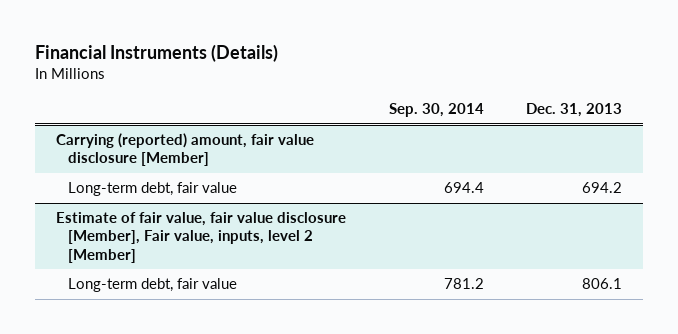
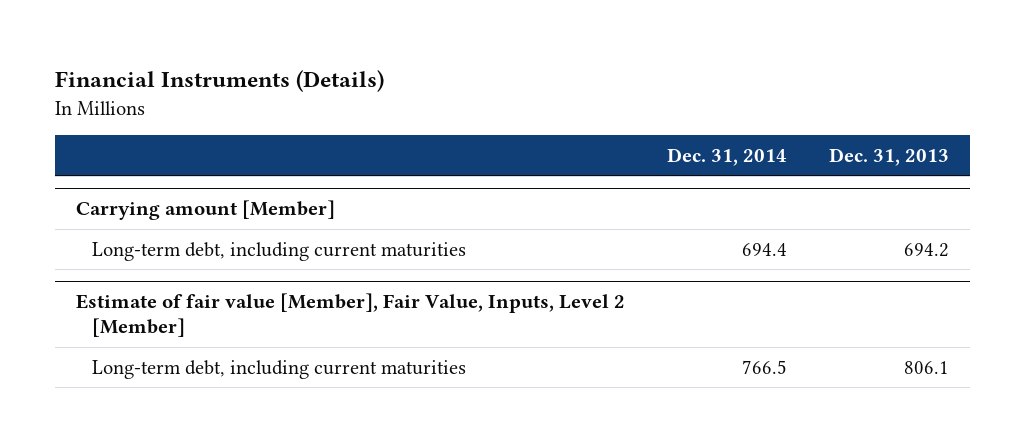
- | Sep. 30, 2014 | Dec. 31, 2013
+ | Dec. 31, 2014 | Dec. 31, 2013
- Carrying (reported) amount, fair value disclosure [Member]
- Long-term debt, fair value | 694.4 | 694.2
- Estimate of fair value, fair value disclosure [Member], Fair value, inputs, level 2 [Member]
- Long-term debt, fair value | 781.2 | 806.1
+ Carrying amount [Member]
+ Long-term debt, including current maturities | 694.4 | 694.2
+ Estimate of fair value [Member], Fair Value, Inputs, Level 2 [Member]
+ Long-term debt, including current maturities | 766.5 | 806.1

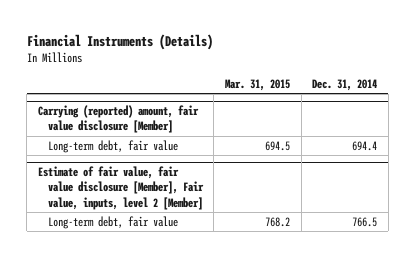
- | Dec. 31, 2014 | Dec. 31, 2013
+ | Mar. 31, 2015 | Dec. 31, 2014
- Carrying amount [Member]
- Long-term debt, including current maturities | 694.4 | 694.2
- Estimate of fair value [Member], Fair Value, Inputs, Level 2 [Member]
- Long-term debt, including current maturities | 766.5 | 806.1
+ Carrying (reported) amount, fair value disclosure [Member]
+ Long-term debt, fair value | 694.5 | 694.4
+ Estimate of fair value, fair value disclosure [Member], Fair value, inputs, level 2 [Member]
+ Long-term debt, fair value | 768.2 | 766.5

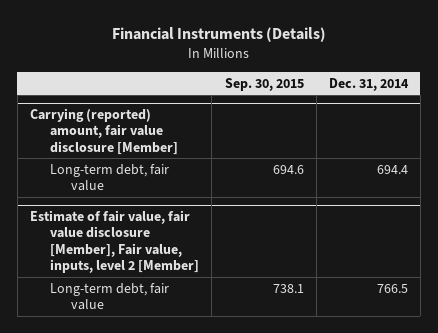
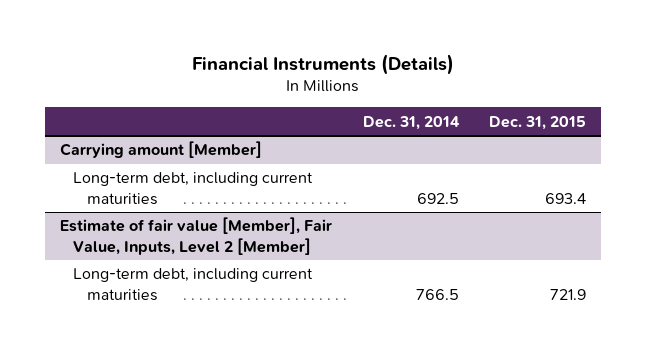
- | Sep. 30, 2015 | Dec. 31, 2014
+ | Dec. 31, 2014 | Dec. 31, 2015
- Carrying (reported) amount, fair value disclosure [Member]
- Long-term debt, fair value | 694.6 | 694.4
- Estimate of fair value, fair value disclosure [Member], Fair value, inputs, level 2 [Member]
- Long-term debt, fair value | 738.1 | 766.5
+ Carrying amount [Member]
+ Long-term debt, including current maturities | 692.5 | 693.4
+ Estimate of fair value [Member], Fair Value, Inputs, Level 2 [Member]
+ Long-term debt, including current maturities | 766.5 | 721.9

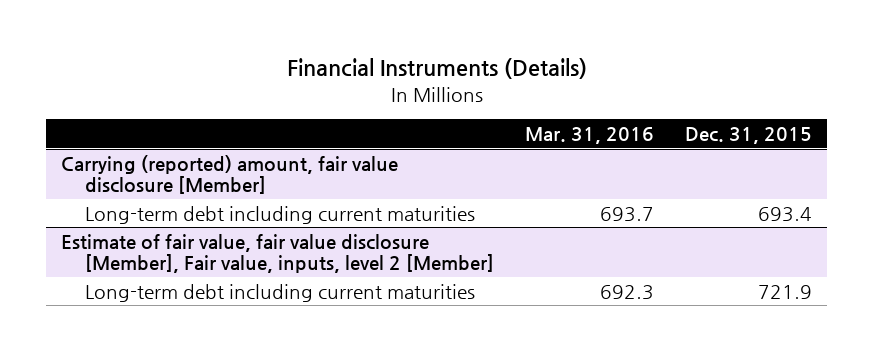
- | Dec. 31, 2014 | Dec. 31, 2015
+ | Mar. 31, 2016 | Dec. 31, 2015
- Carrying amount [Member]
- Long-term debt, including current maturities | 692.5 | 693.4
- Estimate of fair value [Member], Fair Value, Inputs, Level 2 [Member]
- Long-term debt, including current maturities | 766.5 | 721.9
+ Carrying (reported) amount, fair value disclosure [Member]
+ Long-term debt including current maturities | 693.7 | 693.4
+ Estimate of fair value, fair value disclosure [Member], Fair value, inputs, level 2 [Member]
+ Long-term debt including current maturities | 692.3 | 721.9

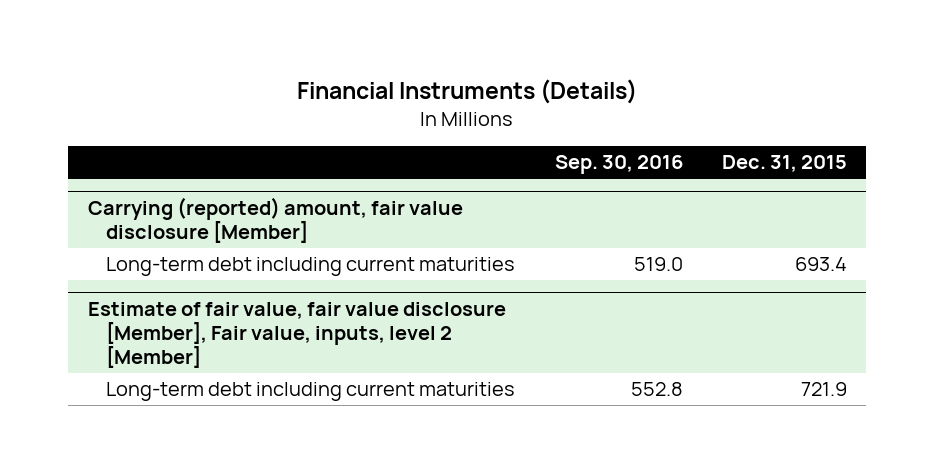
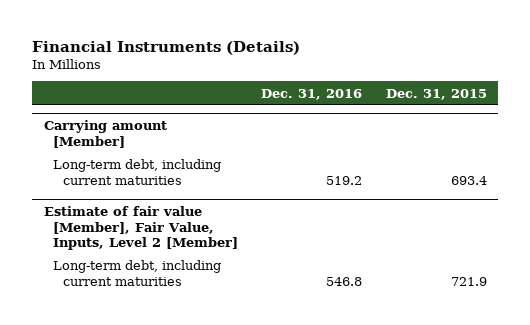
- | Sep. 30, 2016 | Dec. 31, 2015
+ | Dec. 31, 2016 | Dec. 31, 2015
- Carrying (reported) amount, fair value disclosure [Member]
- Long-term debt including current maturities | 519.0 | 693.4
- Estimate of fair value, fair value disclosure [Member], Fair value, inputs, level 2 [Member]
- Long-term debt including current maturities | 552.8 | 721.9
+ Carrying amount [Member]
+ Long-term debt, including current maturities | 519.2 | 693.4
+ Estimate of fair value [Member], Fair Value, Inputs, Level 2 [Member]
+ Long-term debt, including current maturities | 546.8 | 721.9

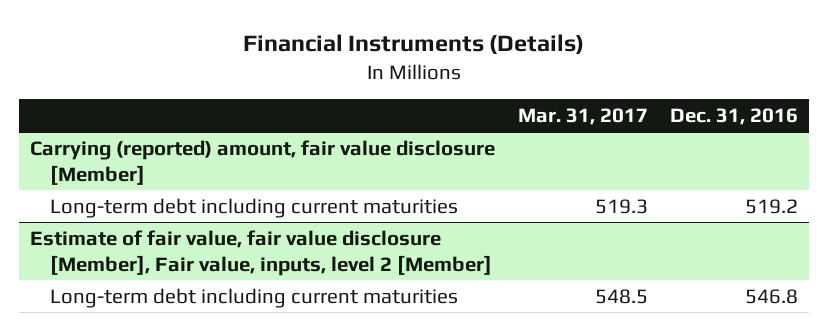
- | Dec. 31, 2016 | Dec. 31, 2015
+ | Mar. 31, 2017 | Dec. 31, 2016
- Carrying amount [Member]
- Long-term debt, including current maturities | 519.2 | 693.4
- Estimate of fair value [Member], Fair Value, Inputs, Level 2 [Member]
- Long-term debt, including current maturities | 546.8 | 721.9
+ Carrying (reported) amount, fair value disclosure [Member]
+ Long-term debt including current maturities | 519.3 | 519.2
+ Estimate of fair value, fair value disclosure [Member], Fair value, inputs, level 2 [Member]
+ Long-term debt including current maturities | 548.5 | 546.8

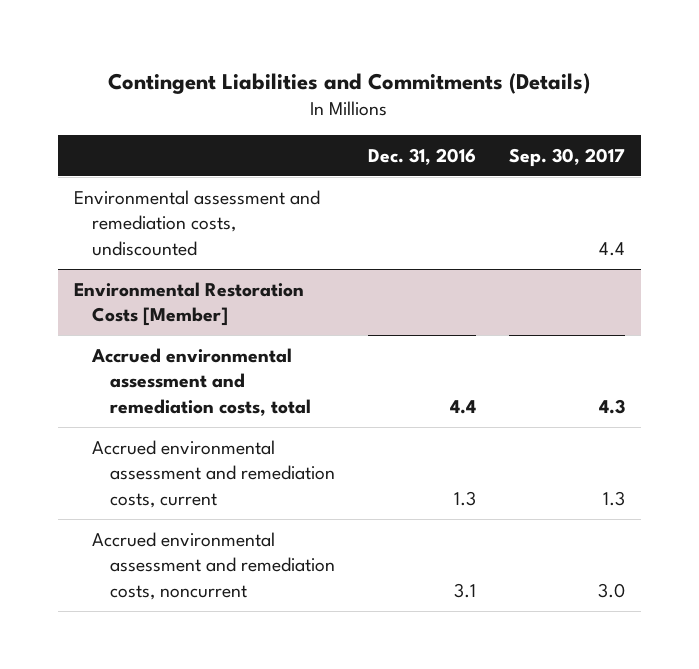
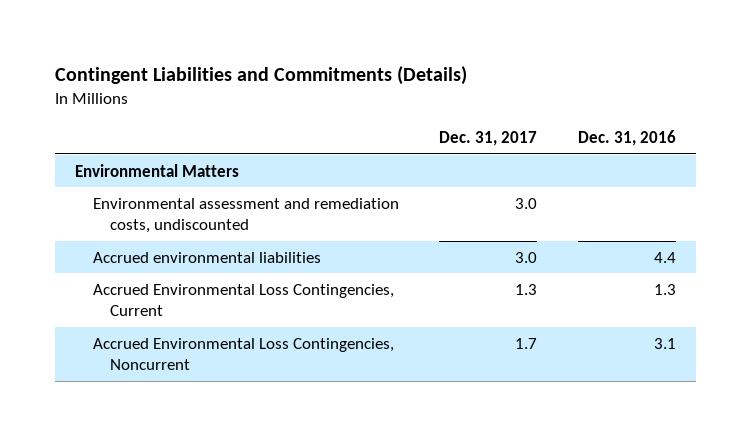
- | Dec. 31, 2016 | Sep. 30, 2017
+ | Dec. 31, 2017 | Dec. 31, 2016
+ Environmental Matters
- Environmental Restoration Costs [Member]
- Accrued environmental assessment and remediation costs, total | 4.4 | 4.3
- Accrued environmental assessment and remediation costs, current | 1.3 | 1.3
- Accrued environmental assessment and remediation costs, noncurrent | 3.1 | 3.0
+ Accrued environmental liabilities | 3.0 | 4.4
+ Accrued Environmental Loss Contingencies, Current | 1.3 | 1.3
+ Accrued Environmental Loss Contingencies, Noncurrent | 1.7 | 3.1

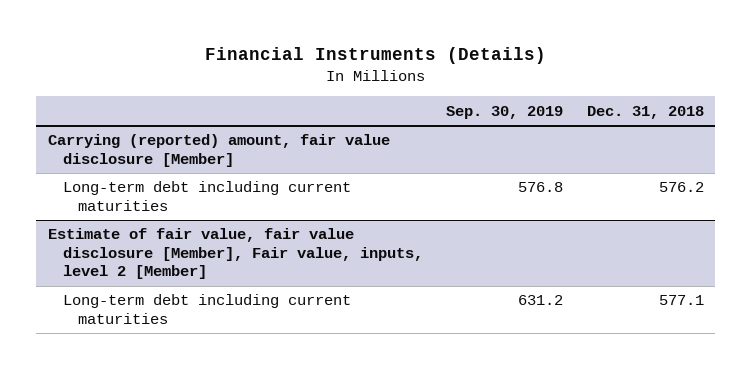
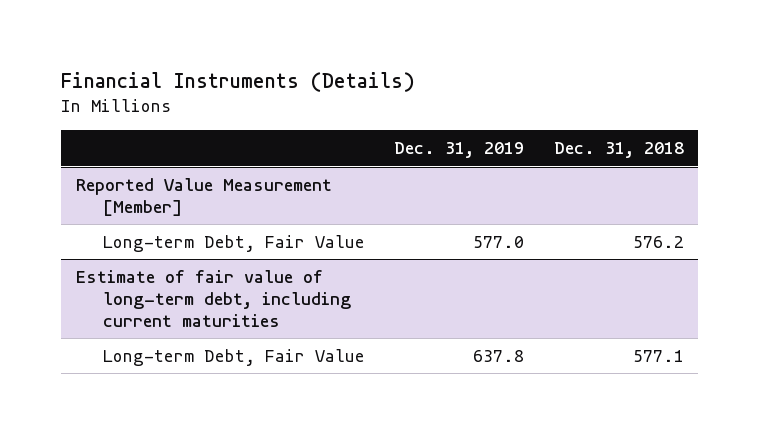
- | Sep. 30, 2019 | Dec. 31, 2018
+ | Dec. 31, 2019 | Dec. 31, 2018
- Carrying (reported) amount, fair value disclosure [Member]
- Long-term debt including current maturities | 576.8 | 576.2
- Estimate of fair value, fair value disclosure [Member], Fair value, inputs, level 2 [Member]
- Long-term debt including current maturities | 631.2 | 577.1
+ Reported Value Measurement [Member]
+ Long-term Debt, Fair Value | 577.0 | 576.2
+ Estimate of fair value of long-term debt, including current maturities
+ Long-term Debt, Fair Value | 637.8 | 577.1

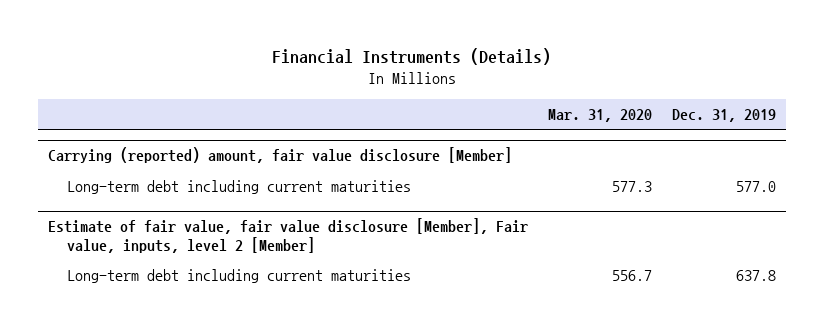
- | Dec. 31, 2019 | Dec. 31, 2018
+ | Mar. 31, 2020 | Dec. 31, 2019
- Reported Value Measurement [Member]
- Long-term Debt, Fair Value | 577.0 | 576.2
- Estimate of fair value of long-term debt, including current maturities
- Long-term Debt, Fair Value | 637.8 | 577.1
+ Carrying (reported) amount, fair value disclosure [Member]
+ Long-term debt including current maturities | 577.3 | 577.0
+ Estimate of fair value, fair value disclosure [Member], Fair value, inputs, level 2 [Member]
+ Long-term debt including current maturities | 556.7 | 637.8

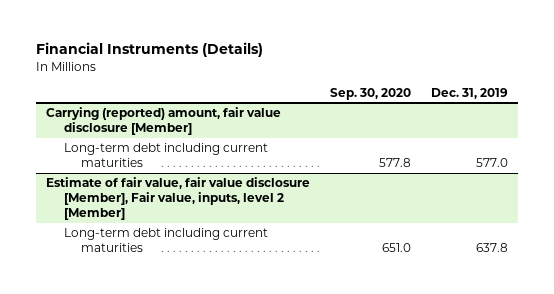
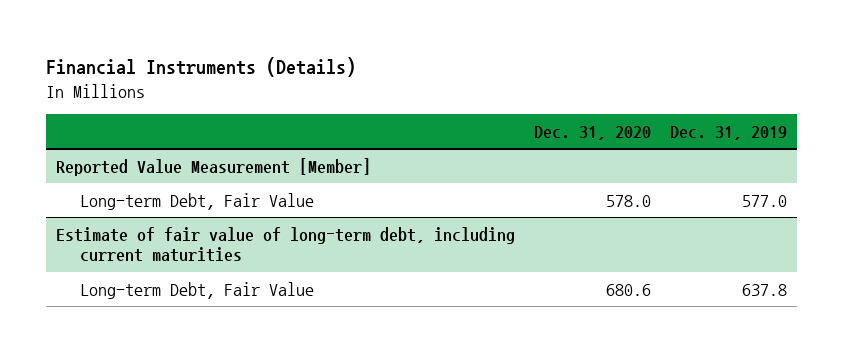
- | Sep. 30, 2020 | Dec. 31, 2019
+ | Dec. 31, 2020 | Dec. 31, 2019
- Carrying (reported) amount, fair value disclosure [Member]
- Long-term debt including current maturities | 577.8 | 577.0
- Estimate of fair value, fair value disclosure [Member], Fair value, inputs, level 2 [Member]
- Long-term debt including current maturities | 651.0 | 637.8
+ Reported Value Measurement [Member]
+ Long-term Debt, Fair Value | 578.0 | 577.0
+ Estimate of fair value of long-term debt, including current maturities
+ Long-term Debt, Fair Value | 680.6 | 637.8

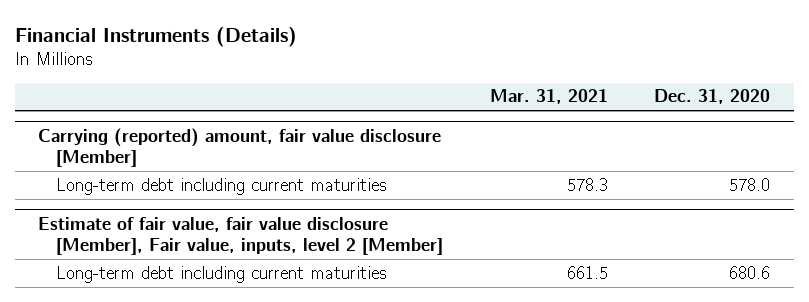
- | Dec. 31, 2020 | Dec. 31, 2019
+ | Mar. 31, 2021 | Dec. 31, 2020
- Reported Value Measurement [Member]
- Long-term Debt, Fair Value | 578.0 | 577.0
- Estimate of fair value of long-term debt, including current maturities
- Long-term Debt, Fair Value | 680.6 | 637.8
+ Carrying (reported) amount, fair value disclosure [Member]
+ Long-term debt including current maturities | 578.3 | 578.0
+ Estimate of fair value, fair value disclosure [Member], Fair value, inputs, level 2 [Member]
+ Long-term debt including current maturities | 661.5 | 680.6

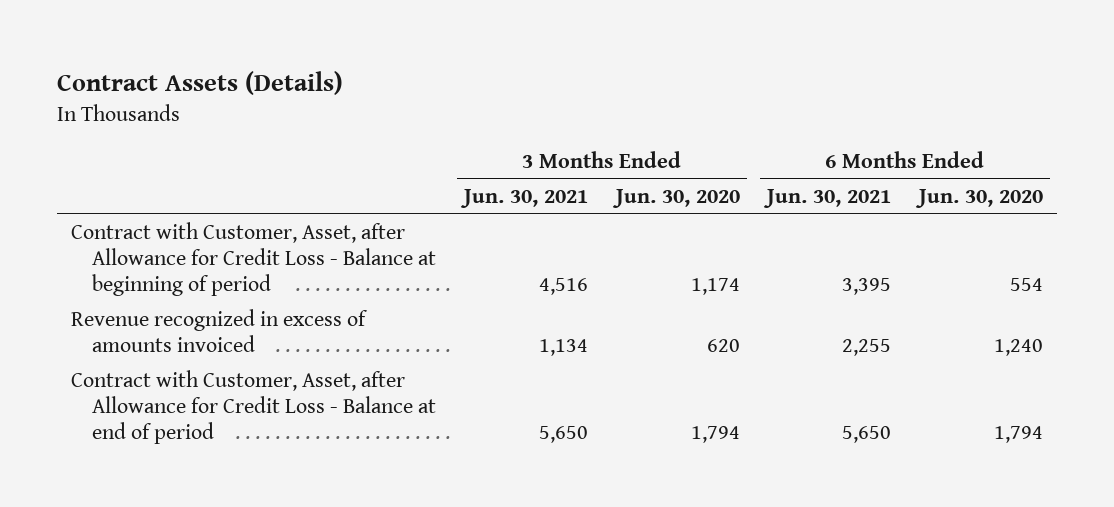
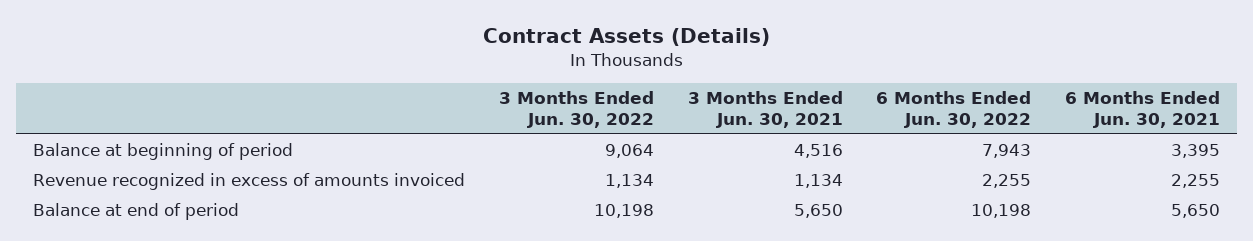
- | 3 Months Ended Jun. 30, 2021 | 3 Months Ended Jun. 30, 2020 | 6 Months Ended Jun. 30, 2021 | 6 Months Ended Jun. 30, 2020
+ | 3 Months Ended Jun. 30, 2022 | 3 Months Ended Jun. 30, 2021 | 6 Months Ended Jun. 30, 2022 | 6 Months Ended Jun. 30, 2021
- Contract with Customer, Asset, after Allowance for Credit Loss - Balance at beginning of period | 4,516 | 1,174 | 3,395 | 554
+ Balance at beginning of period | 9,064 | 4,516 | 7,943 | 3,395
- Contract with Customer, Asset, after Allowance for Credit Loss - Balance at end of period | 5,650 | 1,794 | 5,650 | 1,794
+ Balance at end of period | 10,198 | 5,650 | 10,198 | 5,650

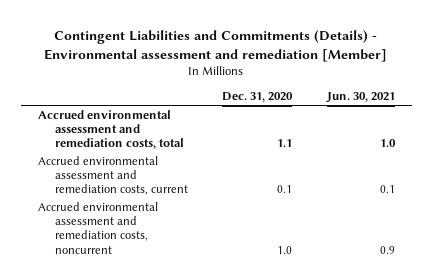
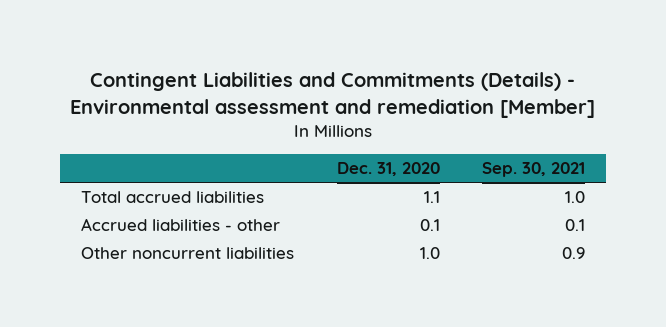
- | Dec. 31, 2020 | Jun. 30, 2021
+ | Dec. 31, 2020 | Sep. 30, 2021
- Accrued environmental assessment and remediation costs, total | 1.1 | 1.0
- Accrued environmental assessment and remediation costs, current | 0.1 | 0.1
- Accrued environmental assessment and remediation costs, noncurrent | 1.0 | 0.9
+ Total accrued liabilities | 1.1 | 1.0
+ Accrued liabilities - other | 0.1 | 0.1
+ Other noncurrent liabilities | 1.0 | 0.9

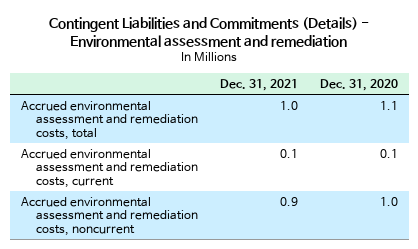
- Contingent Liabilities and Commitments (Details) - Environmental assessment and remediation [Member]
+ Contingent Liabilities and Commitments (Details) - Environmental assessment and remediation
- | Dec. 31, 2020 | Sep. 30, 2021
+ | Dec. 31, 2021 | Dec. 31, 2020
- Total accrued liabilities | 1.1 | 1.0
- Accrued liabilities - other | 0.1 | 0.1
- Other noncurrent liabilities | 1.0 | 0.9
+ Accrued environmental assessment and remediation costs, total | 1.0 | 1.1
+ Accrued environmental assessment and remediation costs, current | 0.1 | 0.1
+ Accrued environmental assessment and remediation costs, noncurrent | 0.9 | 1.0

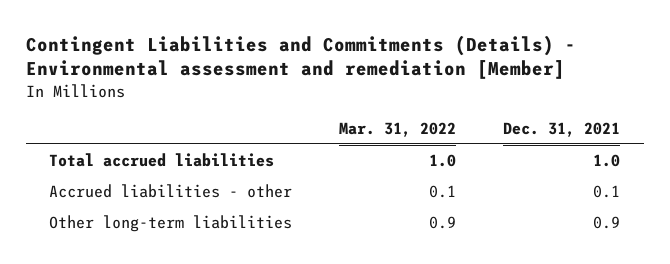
- Contingent Liabilities and Commitments (Details) - Environmental assessment and remediation
+ Contingent Liabilities and Commitments (Details) - Environmental assessment and remediation [Member]
- | Dec. 31, 2021 | Dec. 31, 2020
+ | Mar. 31, 2022 | Dec. 31, 2021
- Accrued environmental assessment and remediation costs, total | 1.0 | 1.1
- Accrued environmental assessment and remediation costs, current | 0.1 | 0.1
- Accrued environmental assessment and remediation costs, noncurrent | 0.9 | 1.0
+ Total accrued liabilities | 1.0 | 1.0
+ Accrued liabilities - other | 0.1 | 0.1
+ Other long-term liabilities | 0.9 | 0.9

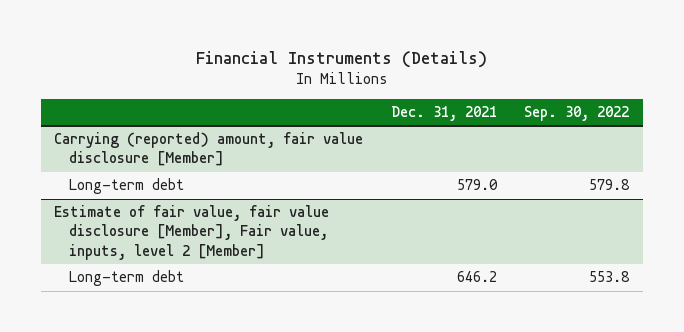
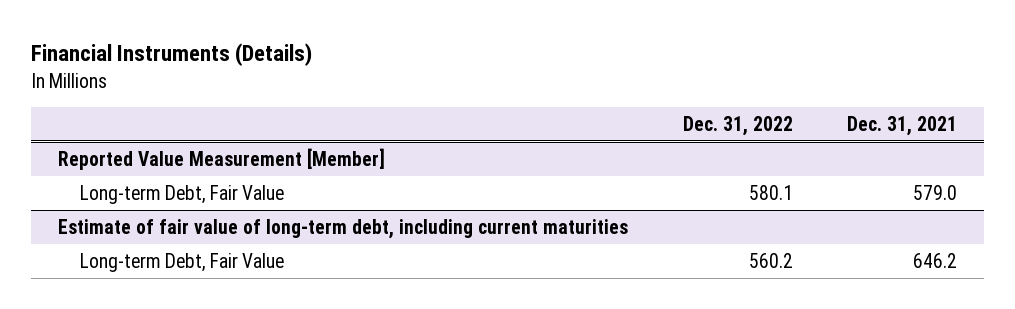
- | Dec. 31, 2021 | Sep. 30, 2022
+ | Dec. 31, 2022 | Dec. 31, 2021
- Carrying (reported) amount, fair value disclosure [Member]
- Long-term debt | 579.0 | 579.8
- Estimate of fair value, fair value disclosure [Member], Fair value, inputs, level 2 [Member]
- Long-term debt | 646.2 | 553.8
+ Reported Value Measurement [Member]
+ Long-term Debt, Fair Value | 580.1 | 579.0
+ Estimate of fair value of long-term debt, including current maturities
+ Long-term Debt, Fair Value | 560.2 | 646.2

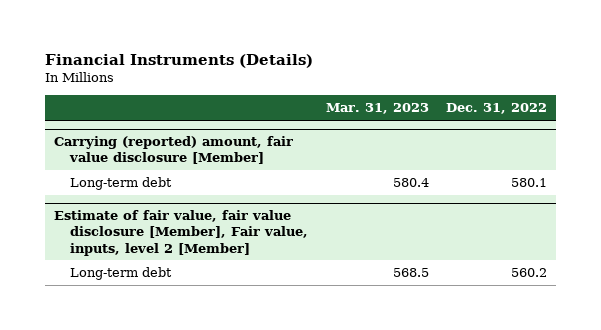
- | Dec. 31, 2022 | Dec. 31, 2021
+ | Mar. 31, 2023 | Dec. 31, 2022
- Reported Value Measurement [Member]
- Long-term Debt, Fair Value | 580.1 | 579.0
- Estimate of fair value of long-term debt, including current maturities
- Long-term Debt, Fair Value | 560.2 | 646.2
+ Carrying (reported) amount, fair value disclosure [Member]
+ Long-term debt | 580.4 | 580.1
+ Estimate of fair value, fair value disclosure [Member], Fair value, inputs, level 2 [Member]
+ Long-term debt | 568.5 | 560.2

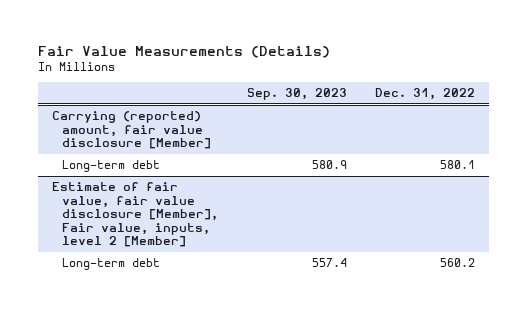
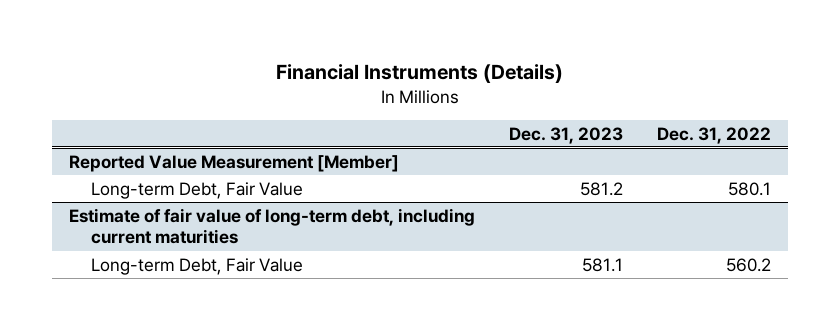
- Fair Value Measurements (Details)
+ Financial Instruments (Details)
- | Sep. 30, 2023 | Dec. 31, 2022
+ | Dec. 31, 2023 | Dec. 31, 2022
- Carrying (reported) amount, fair value disclosure [Member]
- Long-term debt | 580.9 | 580.1
- Estimate of fair value, fair value disclosure [Member], Fair value, inputs, level 2 [Member]
- Long-term debt | 557.4 | 560.2
+ Reported Value Measurement [Member]
+ Long-term Debt, Fair Value | 581.2 | 580.1
+ Estimate of fair value of long-term debt, including current maturities
+ Long-term Debt, Fair Value | 581.1 | 560.2

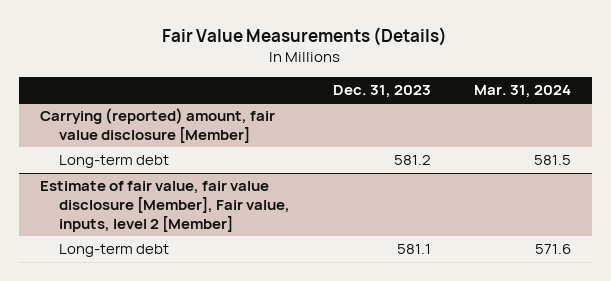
- Financial Instruments (Details)
+ Fair Value Measurements (Details)
- | Dec. 31, 2023 | Dec. 31, 2022
+ | Dec. 31, 2023 | Mar. 31, 2024
- Reported Value Measurement [Member]
- Long-term Debt, Fair Value | 581.2 | 580.1
- Estimate of fair value of long-term debt, including current maturities
- Long-term Debt, Fair Value | 581.1 | 560.2
+ Carrying (reported) amount, fair value disclosure [Member]
+ Long-term debt | 581.2 | 581.5
+ Estimate of fair value, fair value disclosure [Member], Fair value, inputs, level 2 [Member]
+ Long-term debt | 581.1 | 571.6

